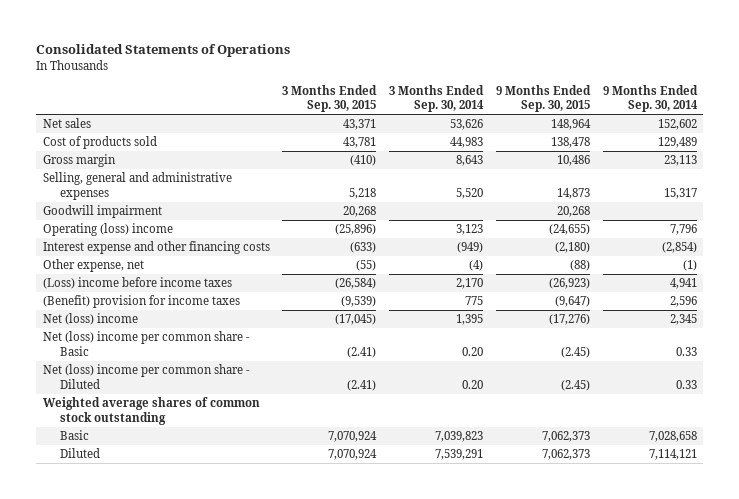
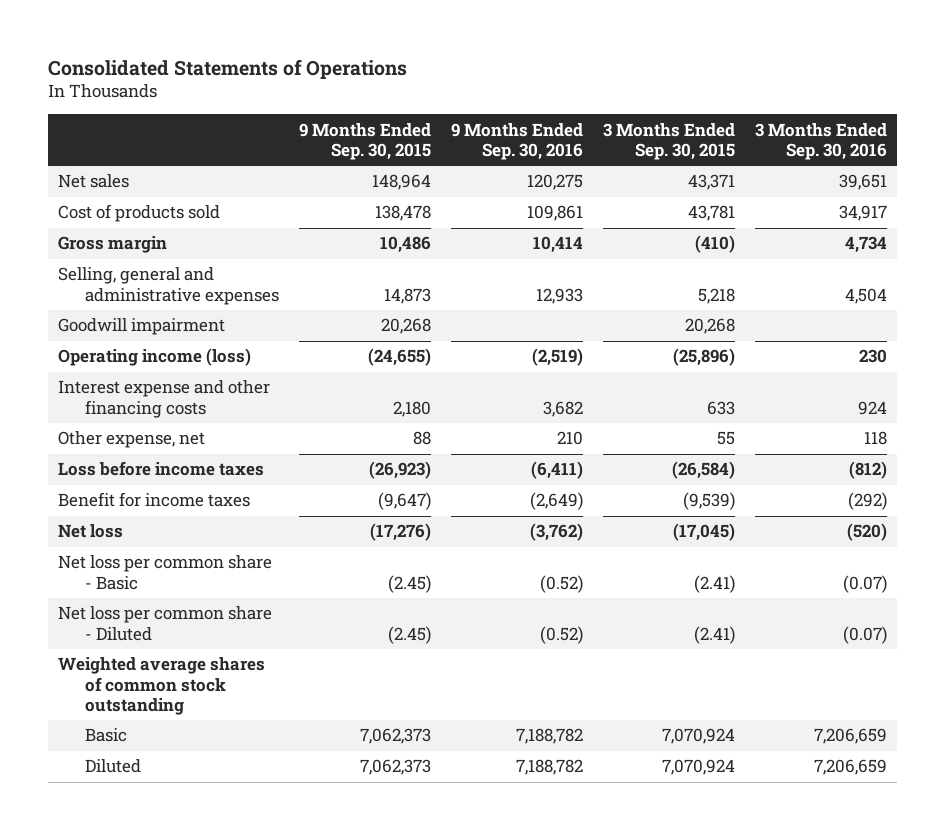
- | 3 Months Ended Sep. 30, 2015 | 3 Months Ended Sep. 30, 2014 | 9 Months Ended Sep. 30, 2015 | 9 Months Ended Sep. 30, 2014
+ | 9 Months Ended Sep. 30, 2015 | 9 Months Ended Sep. 30, 2016 | 3 Months Ended Sep. 30, 2015 | 3 Months Ended Sep. 30, 2016
- Operating (loss) income | (25,896) | 3,123 | (24,655) | 7,796
- Interest expense and other financing costs | (633) | (949) | (2,180) | (2,854)
- Other expense, net | (55) | (4) | (88) | (1)
- (Loss) income before income taxes | (26,584) | 2,170 | (26,923) | 4,941
- (Benefit) provision for income taxes | (9,539) | 775 | (9,647) | 2,596
- Net (loss) income | (17,045) | 1,395 | (17,276) | 2,345
- Net (loss) income per common share - Basic | (2.41) | 0.20 | (2.45) | 0.33
- Net (loss) income per common share - Diluted | (2.41) | 0.20 | (2.45) | 0.33
+ Operating income (loss) | (24,655) | (2,519) | (25,896) | 230
+ Interest expense and other financing costs | 2,180 | 3,682 | 633 | 924
+ Other expense, net | 88 | 210 | 55 | 118
+ Loss before income taxes | (26,923) | (6,411) | (26,584) | (812)
+ Benefit for income taxes | (9,647) | (2,649) | (9,539) | (292)
+ Net loss | (17,276) | (3,762) | (17,045) | (520)
+ Net loss per common share - Basic | (2.45) | (0.52) | (2.41) | (0.07)
+ Net loss per common share - Diluted | (2.45) | (0.52) | (2.41) | (0.07)

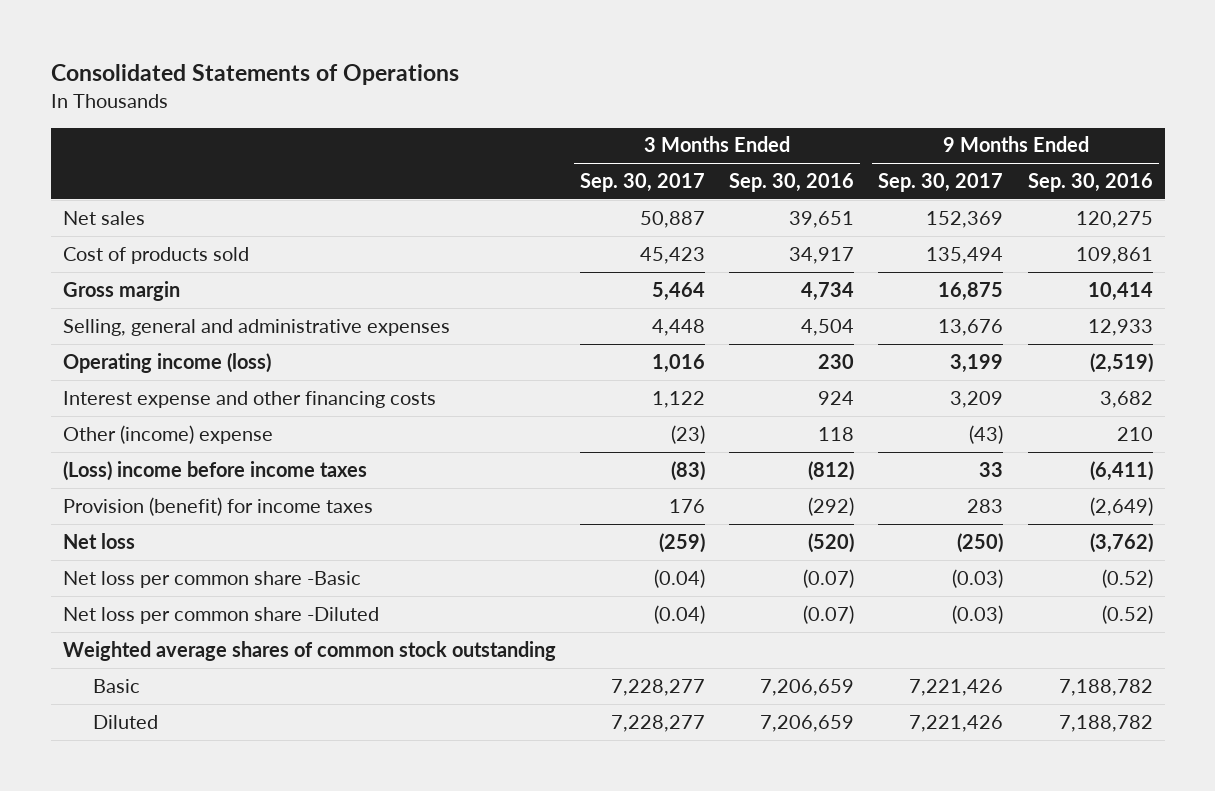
- | 9 Months Ended Sep. 30, 2015 | 9 Months Ended Sep. 30, 2016 | 3 Months Ended Sep. 30, 2015 | 3 Months Ended Sep. 30, 2016
+ | 3 Months Ended Sep. 30, 2017 | 3 Months Ended Sep. 30, 2016 | 9 Months Ended Sep. 30, 2017 | 9 Months Ended Sep. 30, 2016
- Goodwill impairment | 20,268 | | 20,268 |
- Other expense, net | 88 | 210 | 55 | 118
- Loss before income taxes | (26,923) | (6,411) | (26,584) | (812)
- Benefit for income taxes | (9,647) | (2,649) | (9,539) | (292)
+ Other (income) expense | (23) | 118 | (43) | 210
+ (Loss) income before income taxes | (83) | (812) | 33 | (6,411)
+ Provision (benefit) for income taxes | 176 | (292) | 283 | (2,649)
- Net loss per common share - Basic | (2.45) | (0.52) | (2.41) | (0.07)
- Net loss per common share - Diluted | (2.45) | (0.52) | (2.41) | (0.07)
+ Net loss per common share -Basic | (0.04) | (0.07) | (0.03) | (0.52)
+ Net loss per common share -Diluted | (0.04) | (0.07) | (0.03) | (0.52)

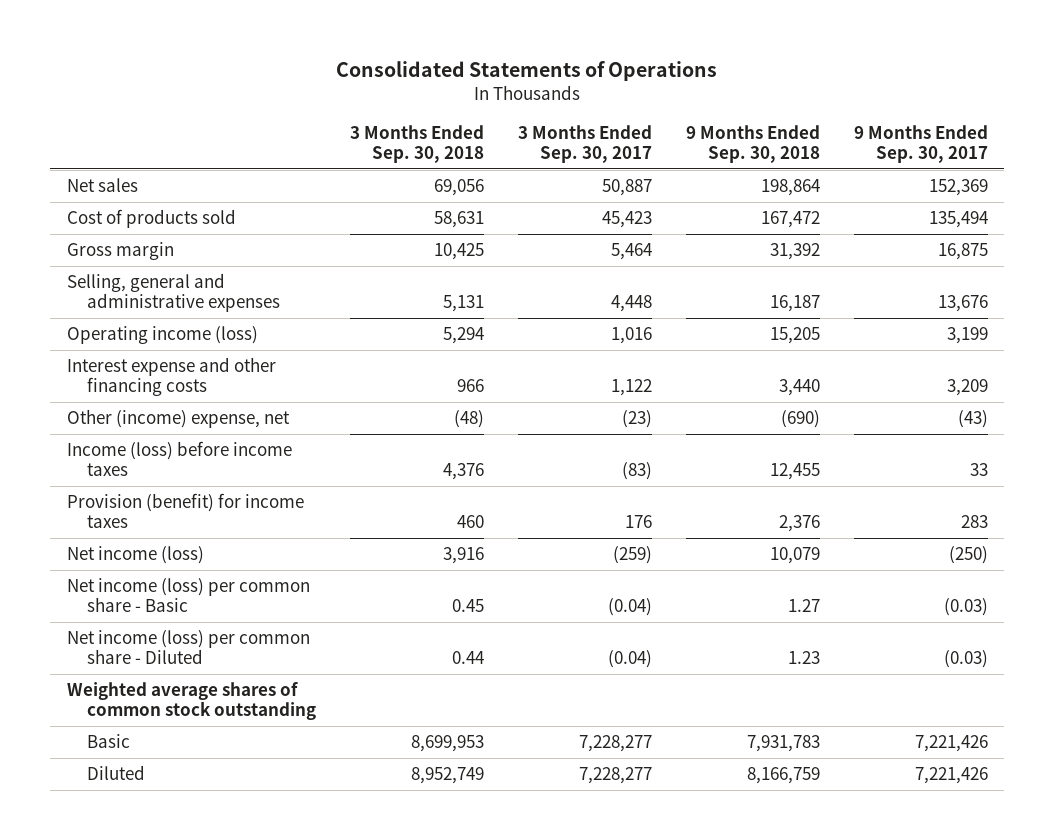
- | 3 Months Ended Sep. 30, 2017 | 3 Months Ended Sep. 30, 2016 | 9 Months Ended Sep. 30, 2017 | 9 Months Ended Sep. 30, 2016
+ | 3 Months Ended Sep. 30, 2018 | 3 Months Ended Sep. 30, 2017 | 9 Months Ended Sep. 30, 2018 | 9 Months Ended Sep. 30, 2017
- Other (income) expense | (23) | 118 | (43) | 210
- (Loss) income before income taxes | (83) | (812) | 33 | (6,411)
+ Other (income) expense, net | (48) | (23) | (690) | (43)
+ Income (loss) before income taxes | 4,376 | (83) | 12,455 | 33
- Net loss | (259) | (520) | (250) | (3,762)
- Net loss per common share -Basic | (0.04) | (0.07) | (0.03) | (0.52)
- Net loss per common share -Diluted | (0.04) | (0.07) | (0.03) | (0.52)
+ Net income (loss) | 3,916 | (259) | 10,079 | (250)
+ Net income (loss) per common share - Basic | 0.45 | (0.04) | 1.27 | (0.03)
+ Net income (loss) per common share - Diluted | 0.44 | (0.04) | 1.23 | (0.03)

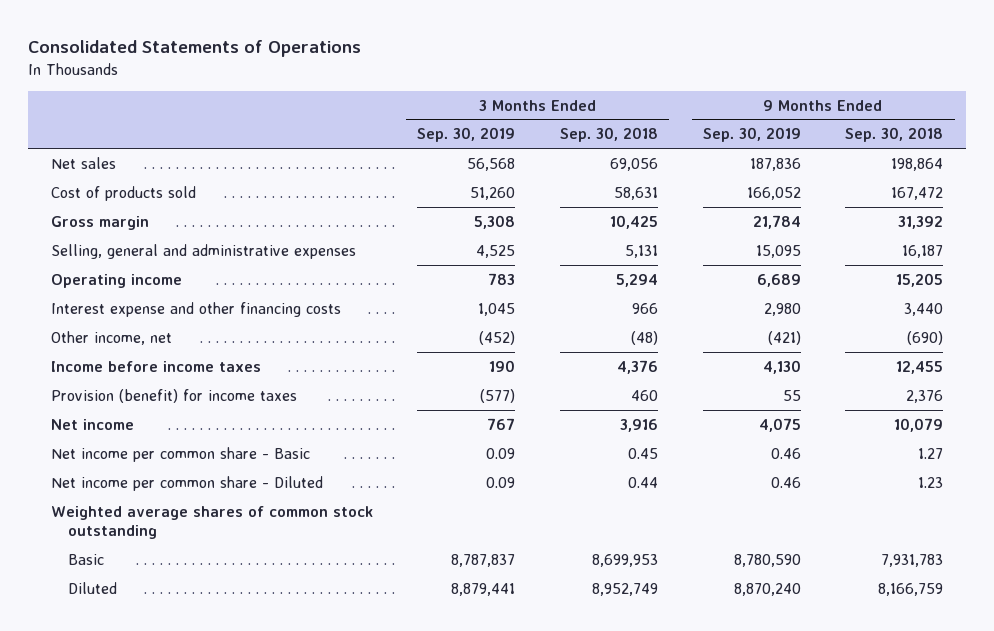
- | 3 Months Ended Sep. 30, 2018 | 3 Months Ended Sep. 30, 2017 | 9 Months Ended Sep. 30, 2018 | 9 Months Ended Sep. 30, 2017
+ | 3 Months Ended Sep. 30, 2019 | 3 Months Ended Sep. 30, 2018 | 9 Months Ended Sep. 30, 2019 | 9 Months Ended Sep. 30, 2018
- Operating income (loss) | 5,294 | 1,016 | 15,205 | 3,199
+ Operating income | 783 | 5,294 | 6,689 | 15,205
- Other (income) expense, net | (48) | (23) | (690) | (43)
- Income (loss) before income taxes | 4,376 | (83) | 12,455 | 33
+ Other income, net | (452) | (48) | (421) | (690)
+ Income before income taxes | 190 | 4,376 | 4,130 | 12,455
- Net income (loss) | 3,916 | (259) | 10,079 | (250)
- Net income (loss) per common share - Basic | 0.45 | (0.04) | 1.27 | (0.03)
- Net income (loss) per common share - Diluted | 0.44 | (0.04) | 1.23 | (0.03)
+ Net income | 767 | 3,916 | 4,075 | 10,079
+ Net income per common share - Basic | 0.09 | 0.45 | 0.46 | 1.27
+ Net income per common share - Diluted | 0.09 | 0.44 | 0.46 | 1.23

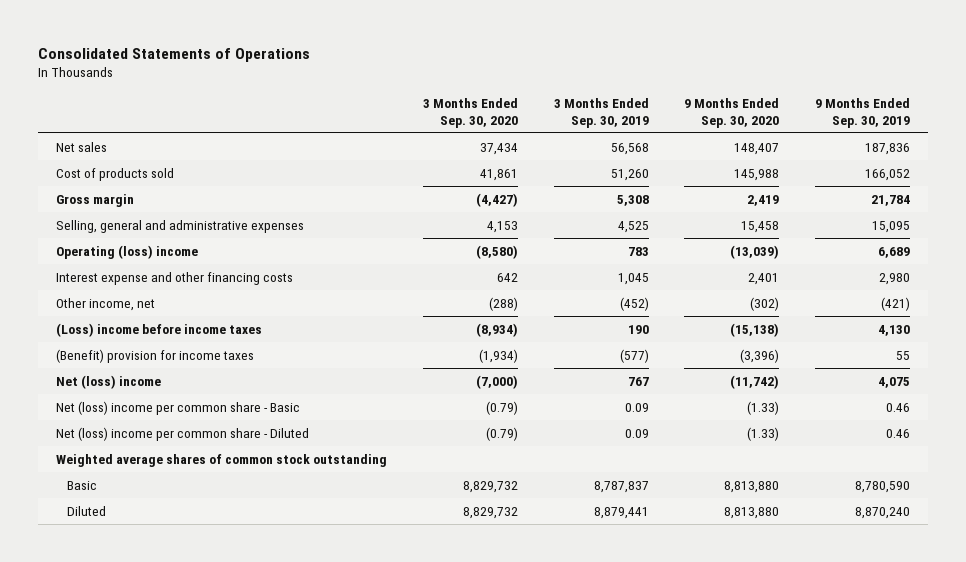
- | 3 Months Ended Sep. 30, 2019 | 3 Months Ended Sep. 30, 2018 | 9 Months Ended Sep. 30, 2019 | 9 Months Ended Sep. 30, 2018
+ | 3 Months Ended Sep. 30, 2020 | 3 Months Ended Sep. 30, 2019 | 9 Months Ended Sep. 30, 2020 | 9 Months Ended Sep. 30, 2019
- Operating income | 783 | 5,294 | 6,689 | 15,205
+ Operating (loss) income | (8,580) | 783 | (13,039) | 6,689
- Income before income taxes | 190 | 4,376 | 4,130 | 12,455
- Provision (benefit) for income taxes | (577) | 460 | 55 | 2,376
- Net income | 767 | 3,916 | 4,075 | 10,079
- Net income per common share - Basic | 0.09 | 0.45 | 0.46 | 1.27
- Net income per common share - Diluted | 0.09 | 0.44 | 0.46 | 1.23
+ (Loss) income before income taxes | (8,934) | 190 | (15,138) | 4,130
+ (Benefit) provision for income taxes | (1,934) | (577) | (3,396) | 55
+ Net (loss) income | (7,000) | 767 | (11,742) | 4,075
+ Net (loss) income per common share - Basic | (0.79) | 0.09 | (1.33) | 0.46
+ Net (loss) income per common share - Diluted | (0.79) | 0.09 | (1.33) | 0.46

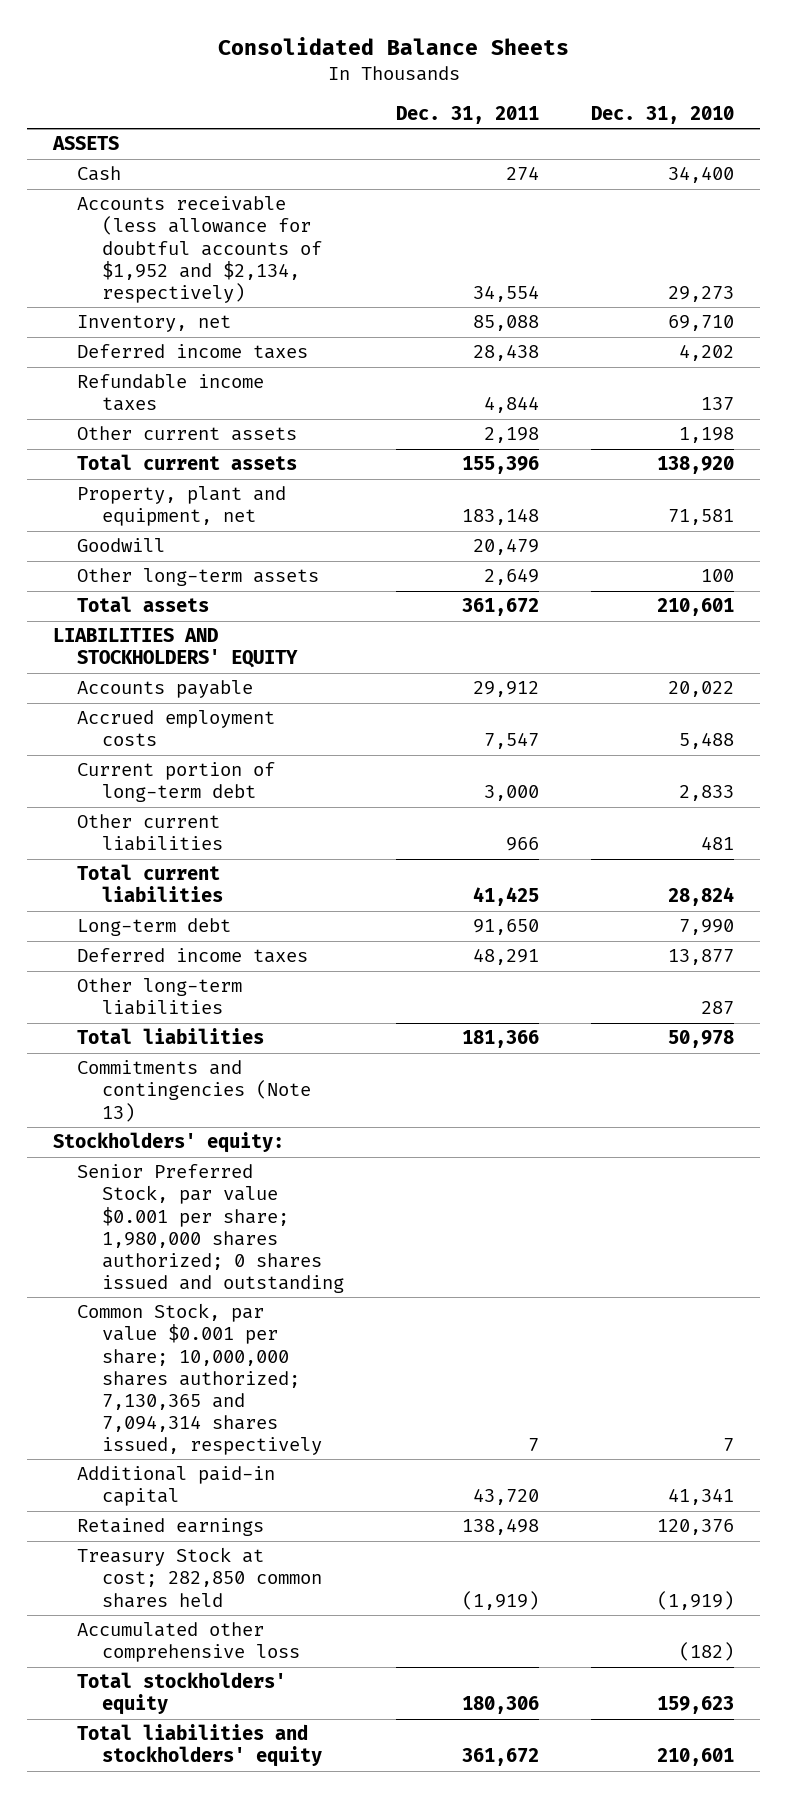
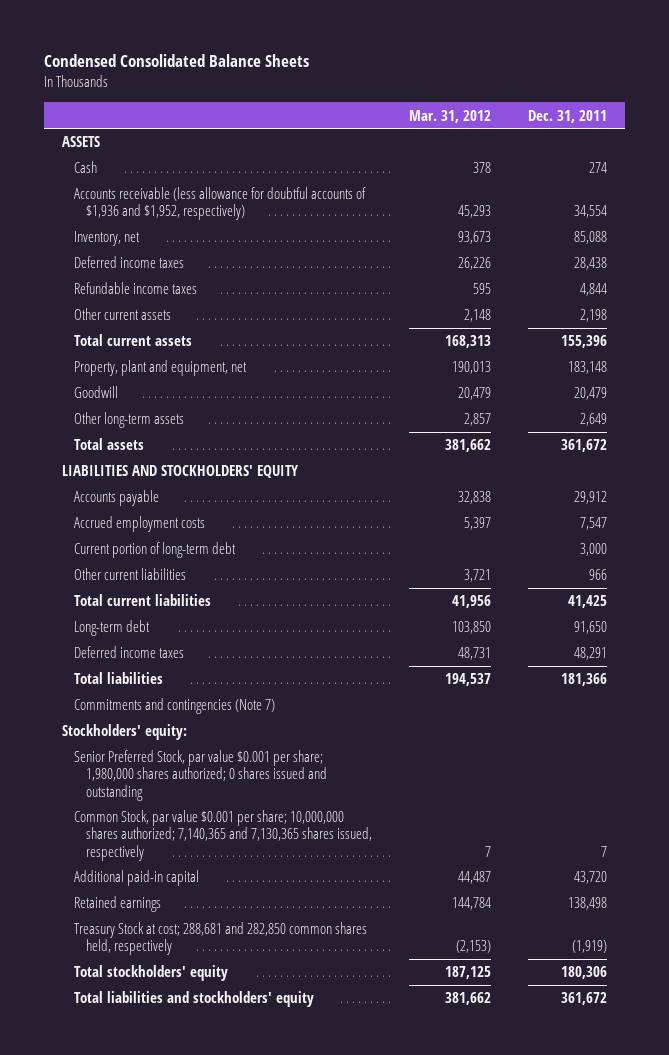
- Consolidated Balance Sheets
+ Condensed Consolidated Balance Sheets
- | Dec. 31, 2011 | Dec. 31, 2010
+ | Mar. 31, 2012 | Dec. 31, 2011
- Accounts receivable (less allowance for doubtful accounts of $1,952 and $2,134, respectively) | 34,554 | 29,273
+ Accounts receivable (less allowance for doubtful accounts of $1,936 and $1,952, respectively) | 45,293 | 34,554
- Other long-term liabilities | | 287
- Commitments and contingencies (Note 13)
+ Commitments and contingencies (Note 7)
- Common Stock, par value $0.001 per share; 10,000,000 shares authorized; 7,130,365 and 7,094,314 shares issued, respectively | 7 | 7
+ Common Stock, par value $0.001 per share; 10,000,000 shares authorized; 7,140,365 and 7,130,365 shares issued, respectively | 7 | 7
- Treasury Stock at cost; 282,850 common shares held | (1,919) | (1,919)
- Accumulated other comprehensive loss | | (182)
+ Treasury Stock at cost; 288,681 and 282,850 common shares held, respectively | (2,153) | (1,919)

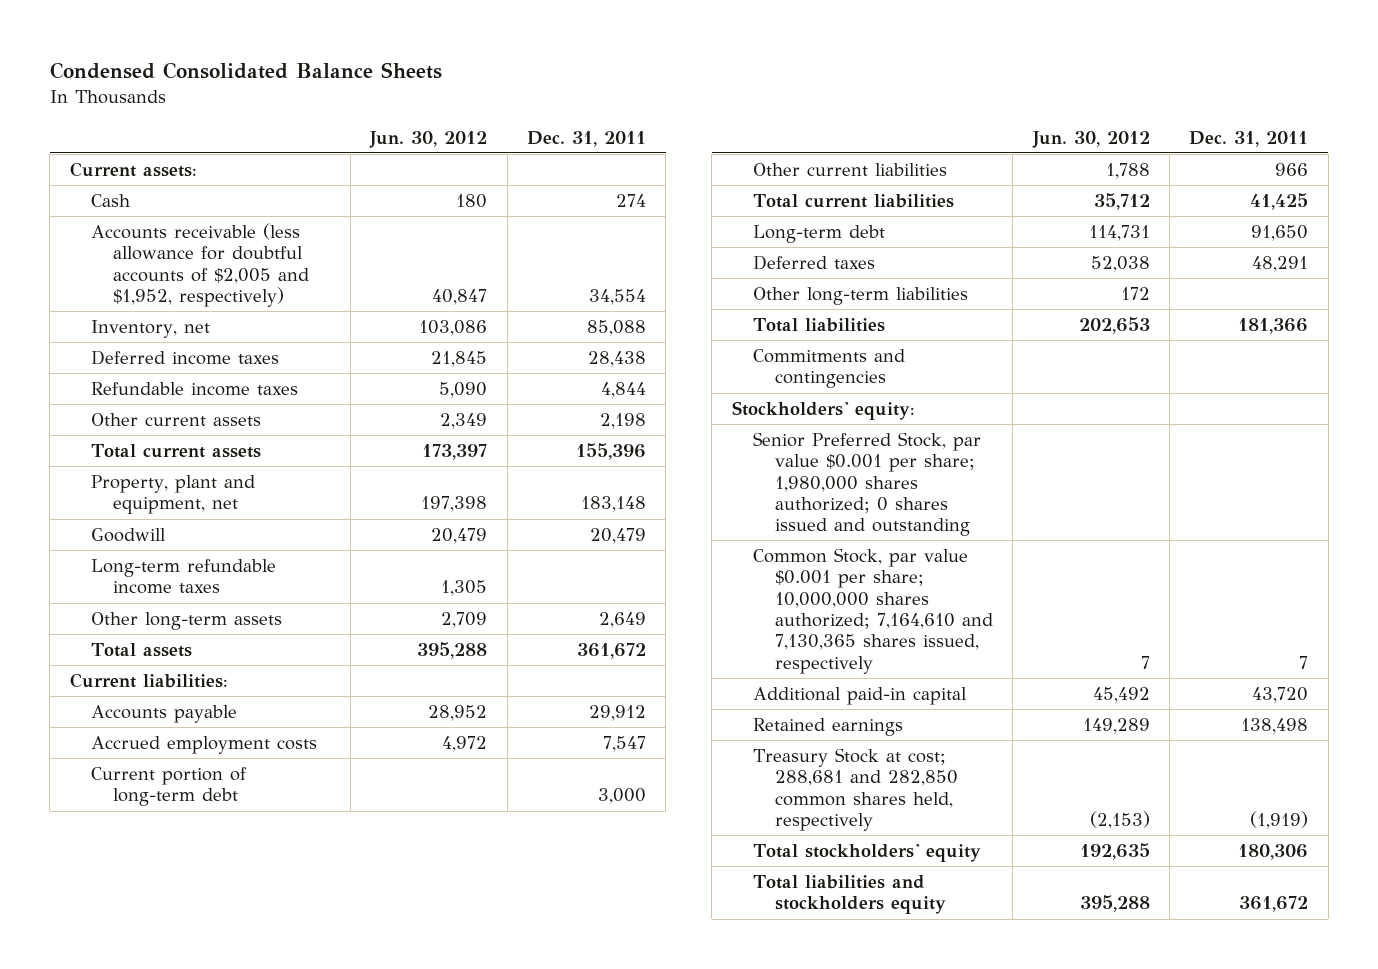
- | Mar. 31, 2012 | Dec. 31, 2011
+ | Jun. 30, 2012 | Dec. 31, 2011
- ASSETS
+ Current assets:
- Accounts receivable (less allowance for doubtful accounts of $1,936 and $1,952, respectively) | 45,293 | 34,554
+ Accounts receivable (less allowance for doubtful accounts of $2,005 and $1,952, respectively) | 40,847 | 34,554
+ Long-term refundable income taxes | 1,305 |
- LIABILITIES AND STOCKHOLDERS' EQUITY
+ Current liabilities:
- Deferred income taxes | 48,731 | 48,291
+ Deferred taxes | 52,038 | 48,291
+ Other long-term liabilities | 172 |
- Commitments and contingencies (Note 7)
+ Commitments and contingencies
- Common Stock, par value $0.001 per share; 10,000,000 shares authorized; 7,140,365 and 7,130,365 shares issued, respectively | 7 | 7
+ Common Stock, par value $0.001 per share; 10,000,000 shares authorized; 7,164,610 and 7,130,365 shares issued, respectively | 7 | 7
- Total liabilities and stockholders' equity | 381,662 | 361,672
+ Total liabilities and stockholders equity | 395,288 | 361,672

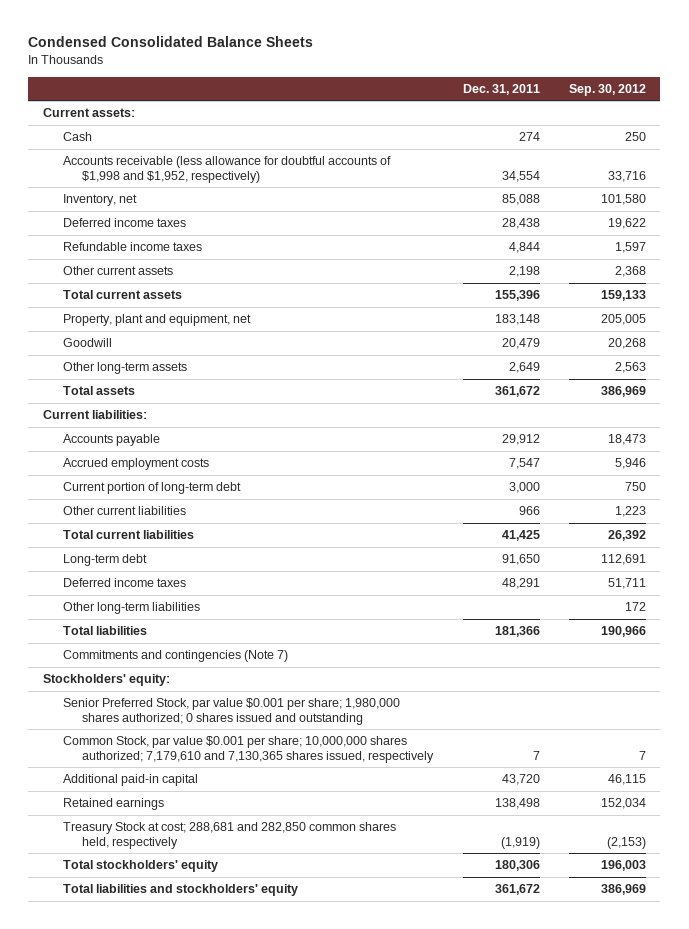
- | Jun. 30, 2012 | Dec. 31, 2011
+ | Dec. 31, 2011 | Sep. 30, 2012
- Accounts receivable (less allowance for doubtful accounts of $2,005 and $1,952, respectively) | 40,847 | 34,554
+ Accounts receivable (less allowance for doubtful accounts of $1,998 and $1,952, respectively) | 34,554 | 33,716
- Long-term refundable income taxes | 1,305 |
- Deferred taxes | 52,038 | 48,291
+ Deferred income taxes | 48,291 | 51,711
- Commitments and contingencies
+ Commitments and contingencies (Note 7)
- Common Stock, par value $0.001 per share; 10,000,000 shares authorized; 7,164,610 and 7,130,365 shares issued, respectively | 7 | 7
+ Common Stock, par value $0.001 per share; 10,000,000 shares authorized; 7,179,610 and 7,130,365 shares issued, respectively | 7 | 7
- Total liabilities and stockholders equity | 395,288 | 361,672
+ Total liabilities and stockholders' equity | 361,672 | 386,969

